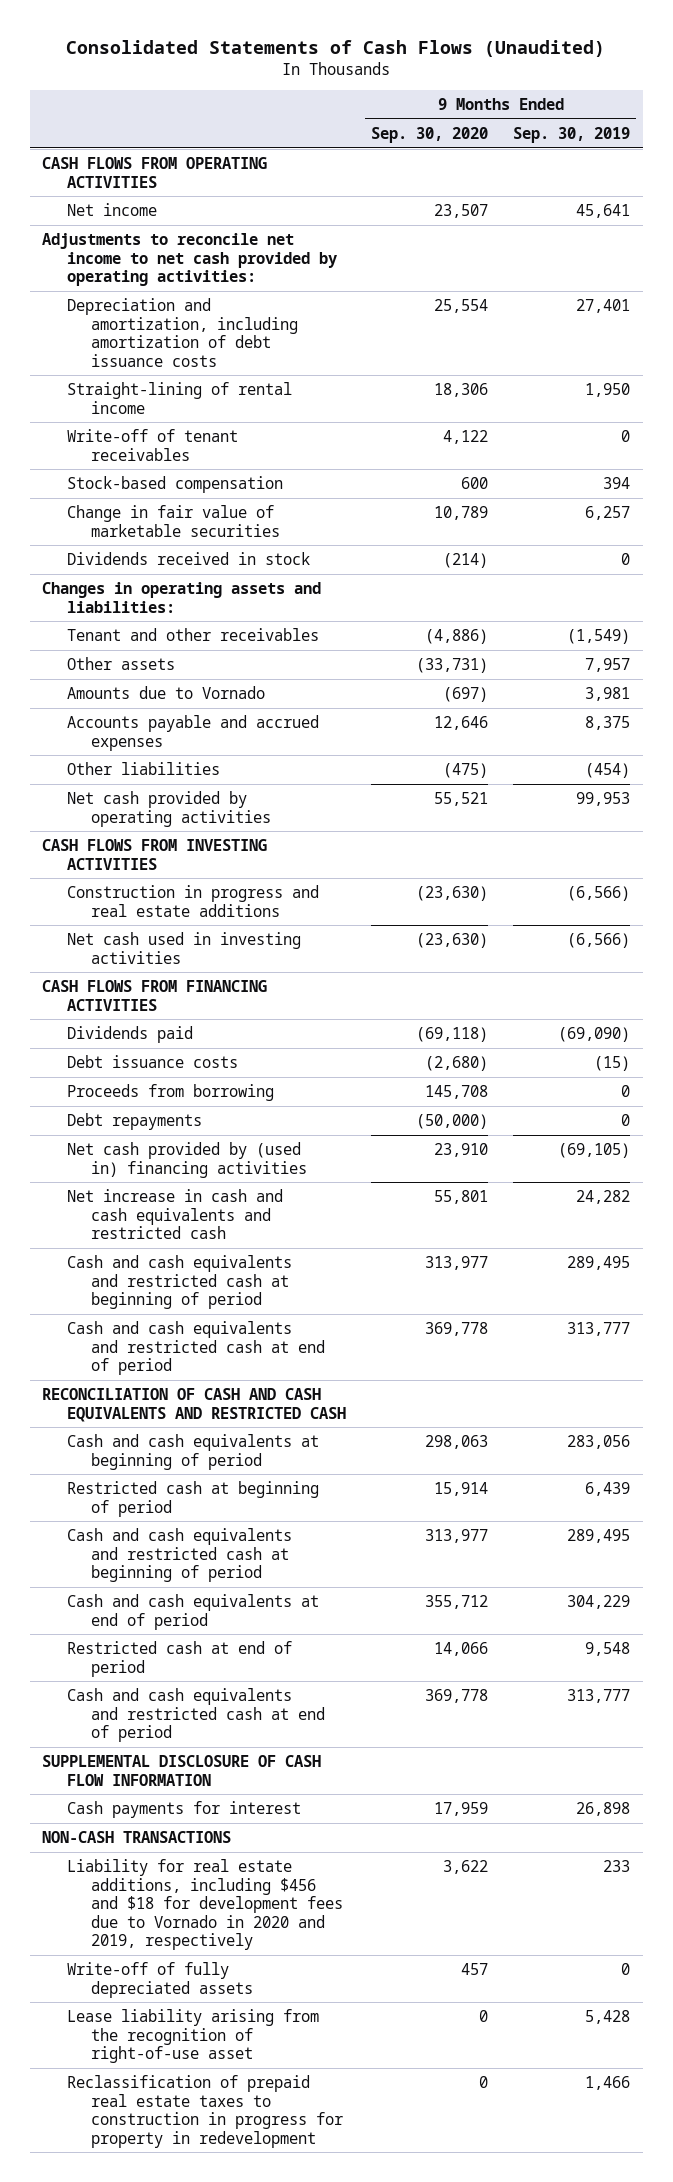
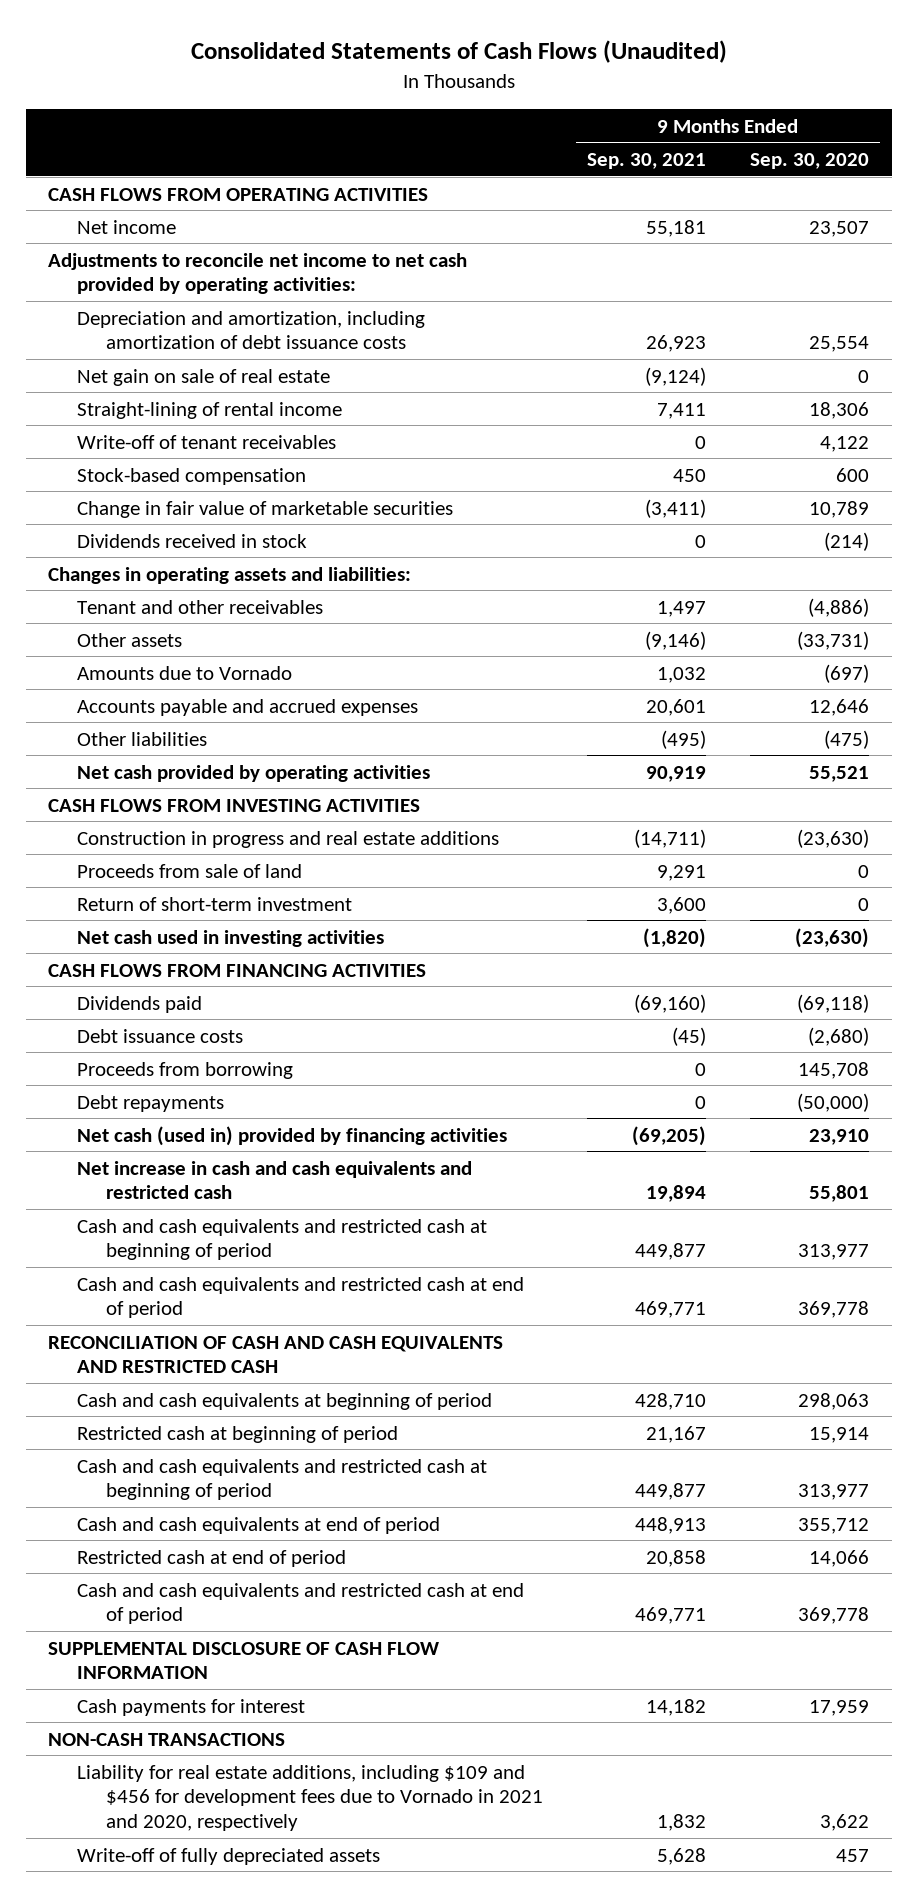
- | 9 Months Ended Sep. 30, 2020 | 9 Months Ended Sep. 30, 2019
+ | 9 Months Ended Sep. 30, 2021 | 9 Months Ended Sep. 30, 2020
+ Net gain on sale of real estate | (9,124) | 0
+ Proceeds from sale of land | 9,291 | 0
+ Return of short-term investment | 3,600 | 0
- Net cash provided by (used in) financing activities | 23,910 | (69,105)
+ Net cash (used in) provided by financing activities | (69,205) | 23,910
- Liability for real estate additions, including $456 and $18 for development fees due to Vornado in 2020 and 2019, respectively | 3,622 | 233
+ Liability for real estate additions, including $109 and $456 for development fees due to Vornado in 2021 and 2020, respectively | 1,832 | 3,622
- Lease liability arising from the recognition of right-of-use asset | 0 | 5,428
- Reclassification of prepaid real estate taxes to construction in progress for property in redevelopment | 0 | 1,466

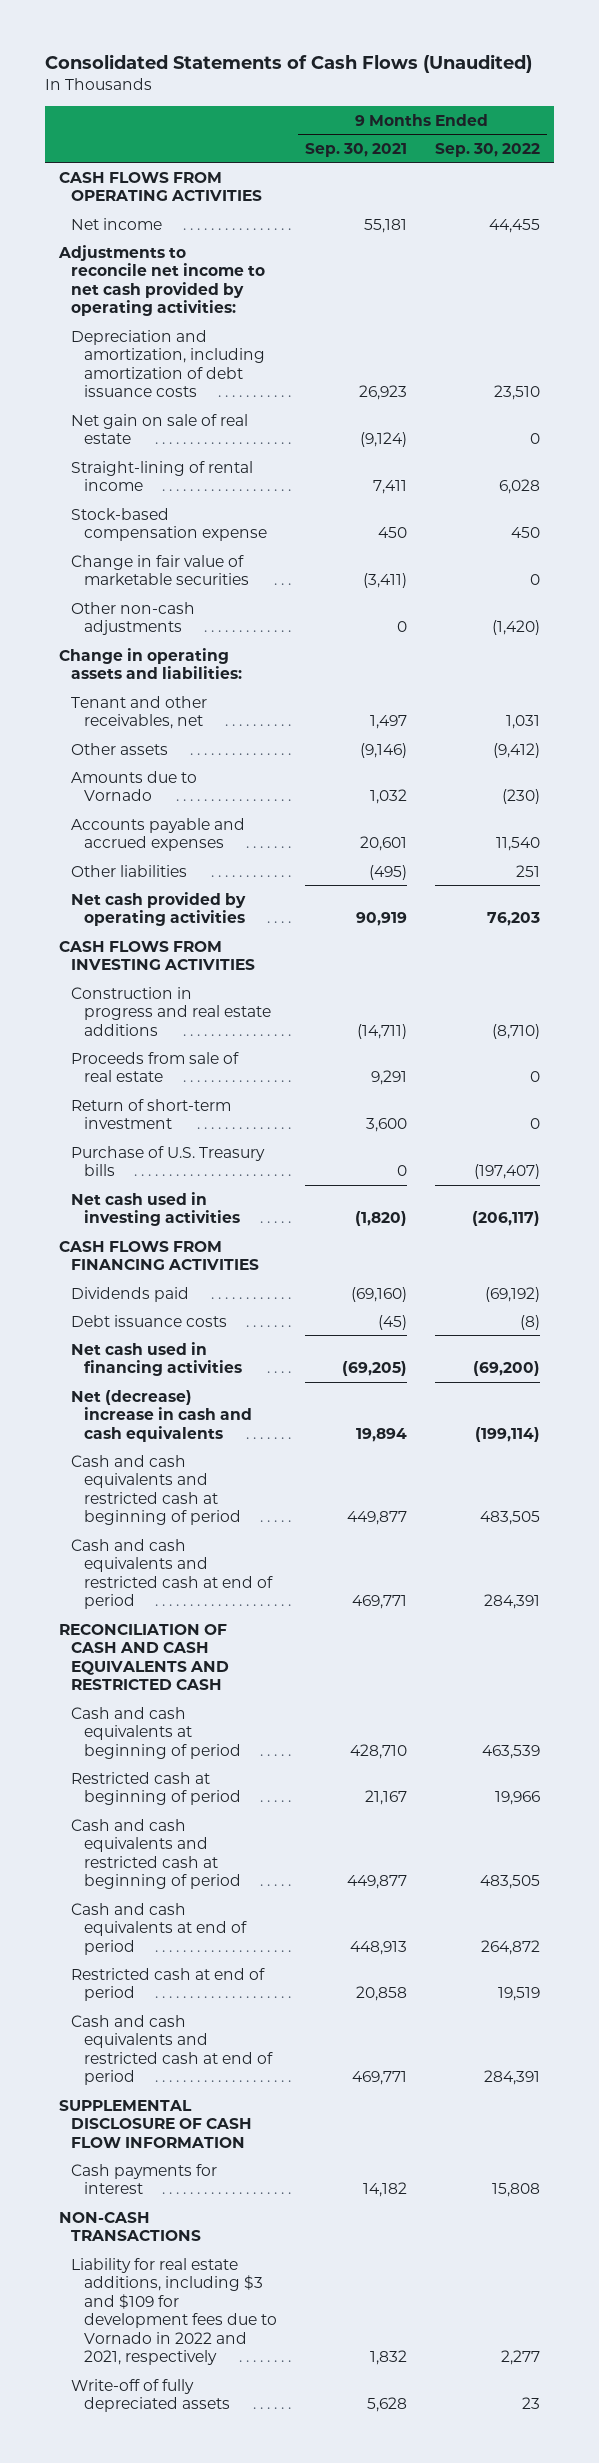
- | 9 Months Ended Sep. 30, 2021 | 9 Months Ended Sep. 30, 2020
+ | 9 Months Ended Sep. 30, 2021 | 9 Months Ended Sep. 30, 2022
- Write-off of tenant receivables | 0 | 4,122
- Stock-based compensation | 450 | 600
+ Stock-based compensation expense | 450 | 450
- Dividends received in stock | 0 | (214)
- Changes in operating assets and liabilities:
- Tenant and other receivables | 1,497 | (4,886)
+ Other non-cash adjustments | 0 | (1,420)
+ Change in operating assets and liabilities:
+ Tenant and other receivables, net | 1,497 | 1,031
- Proceeds from sale of land | 9,291 | 0
+ Proceeds from sale of real estate | 9,291 | 0
+ Purchase of U.S. Treasury bills | 0 | (197,407)
- Proceeds from borrowing | 0 | 145,708
- Debt repayments | 0 | (50,000)
- Net cash (used in) provided by financing activities | (69,205) | 23,910
- Net increase in cash and cash equivalents and restricted cash | 19,894 | 55,801
+ Net cash used in financing activities | (69,205) | (69,200)
+ Net (decrease) increase in cash and cash equivalents | 19,894 | (199,114)
- Liability for real estate additions, including $109 and $456 for development fees due to Vornado in 2021 and 2020, respectively | 1,832 | 3,622
+ Liability for real estate additions, including $3 and $109 for development fees due to Vornado in 2022 and 2021, respectively | 1,832 | 2,277

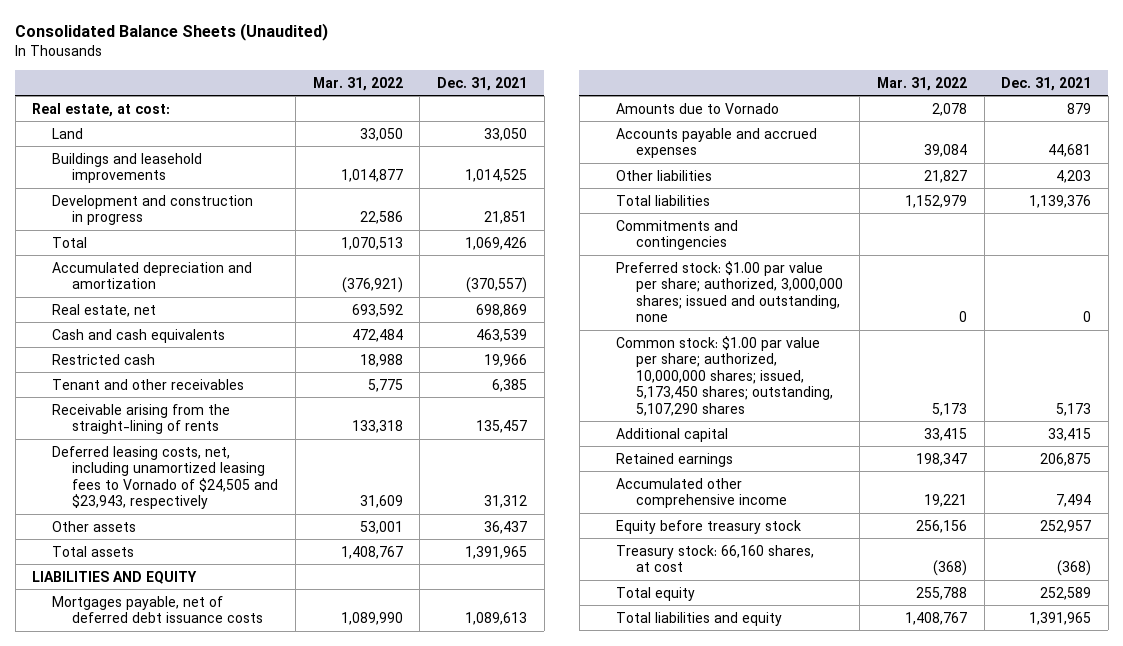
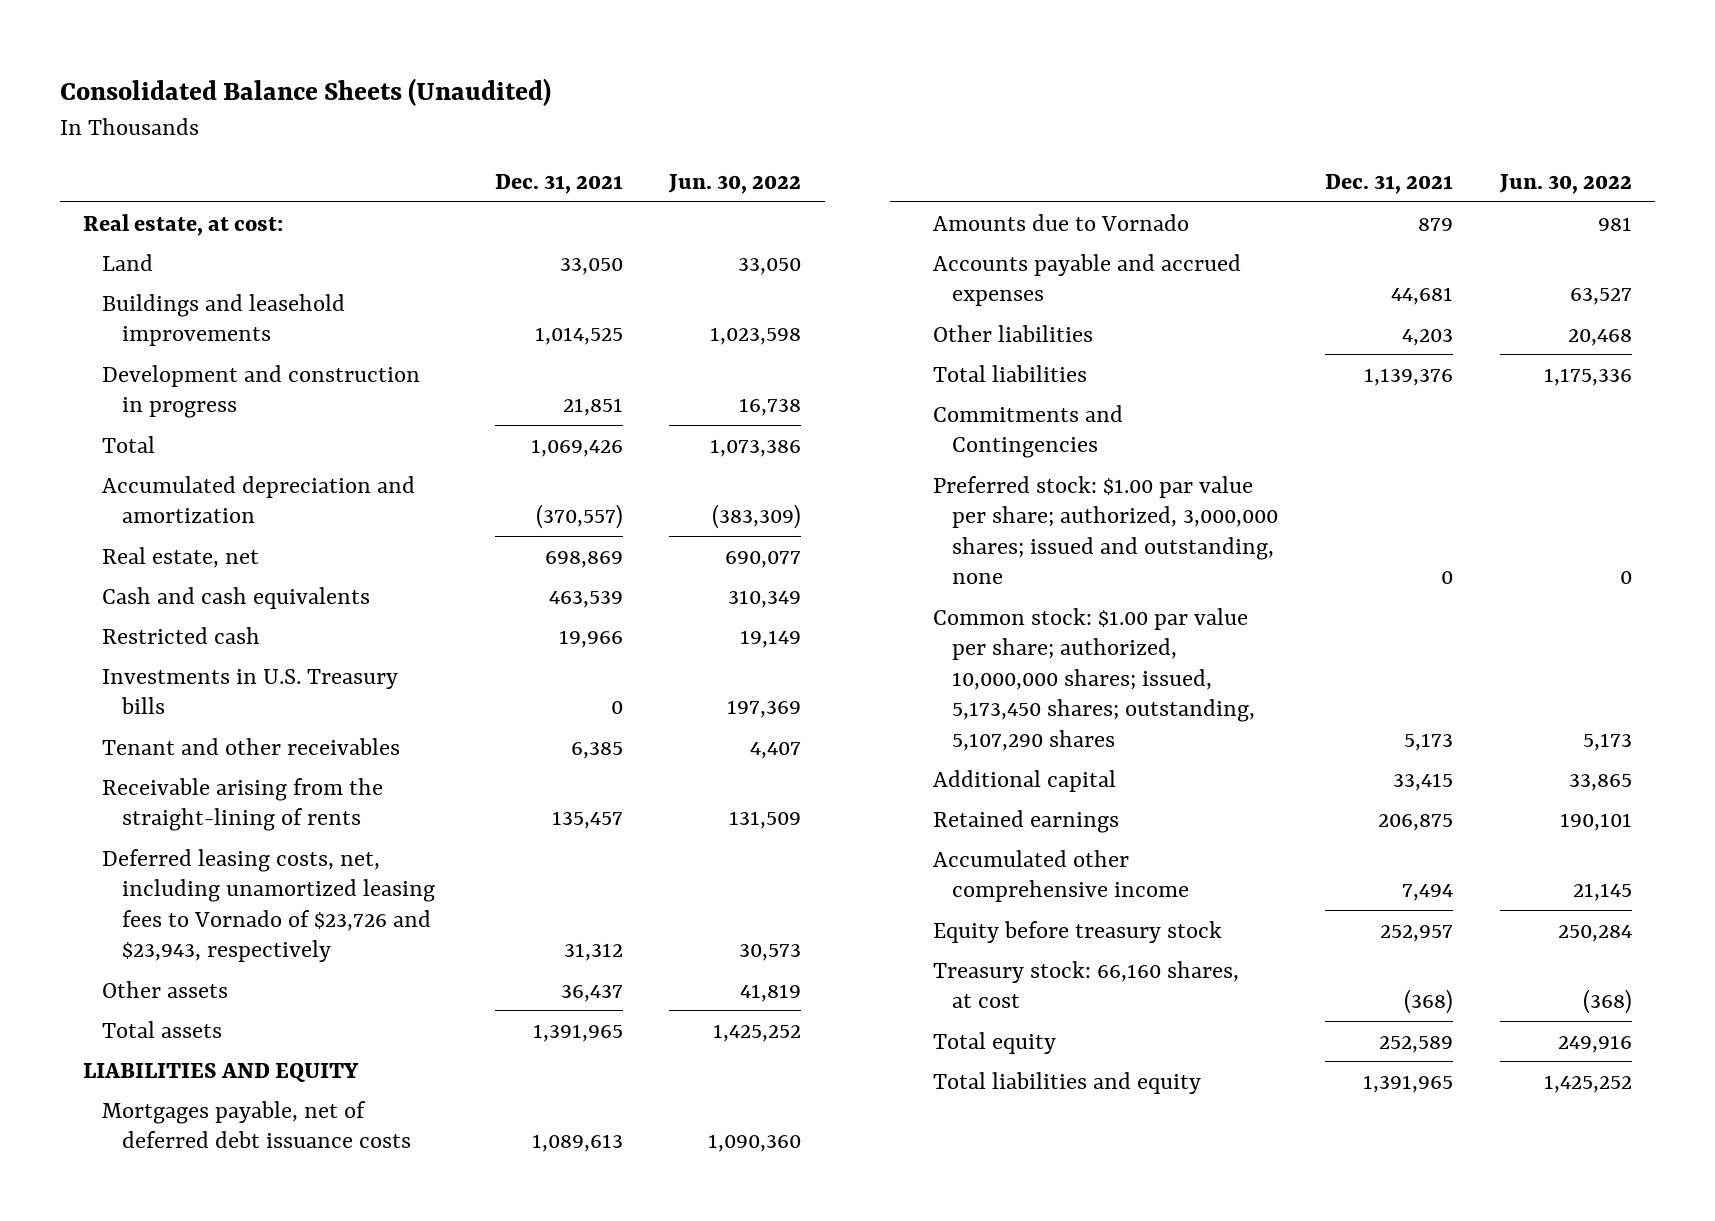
- | Mar. 31, 2022 | Dec. 31, 2021
+ | Dec. 31, 2021 | Jun. 30, 2022
+ Investments in U.S. Treasury bills | 0 | 197,369
- Deferred leasing costs, net, including unamortized leasing fees to Vornado of $24,505 and $23,943, respectively | 31,609 | 31,312
+ Deferred leasing costs, net, including unamortized leasing fees to Vornado of $23,726 and $23,943, respectively | 31,312 | 30,573
- Commitments and contingencies
+ Commitments and Contingencies

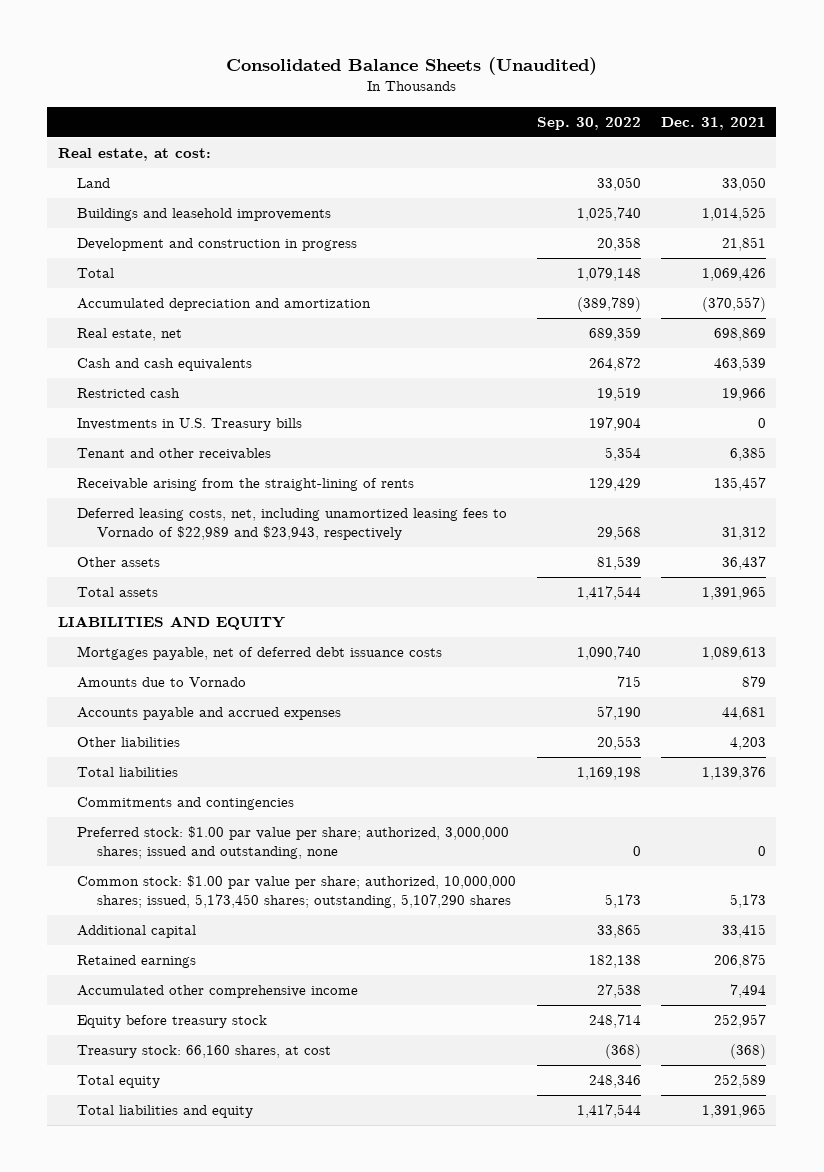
- | Dec. 31, 2021 | Jun. 30, 2022
+ | Sep. 30, 2022 | Dec. 31, 2021
- Deferred leasing costs, net, including unamortized leasing fees to Vornado of $23,726 and $23,943, respectively | 31,312 | 30,573
+ Deferred leasing costs, net, including unamortized leasing fees to Vornado of $22,989 and $23,943, respectively | 29,568 | 31,312
- Commitments and Contingencies
+ Commitments and contingencies

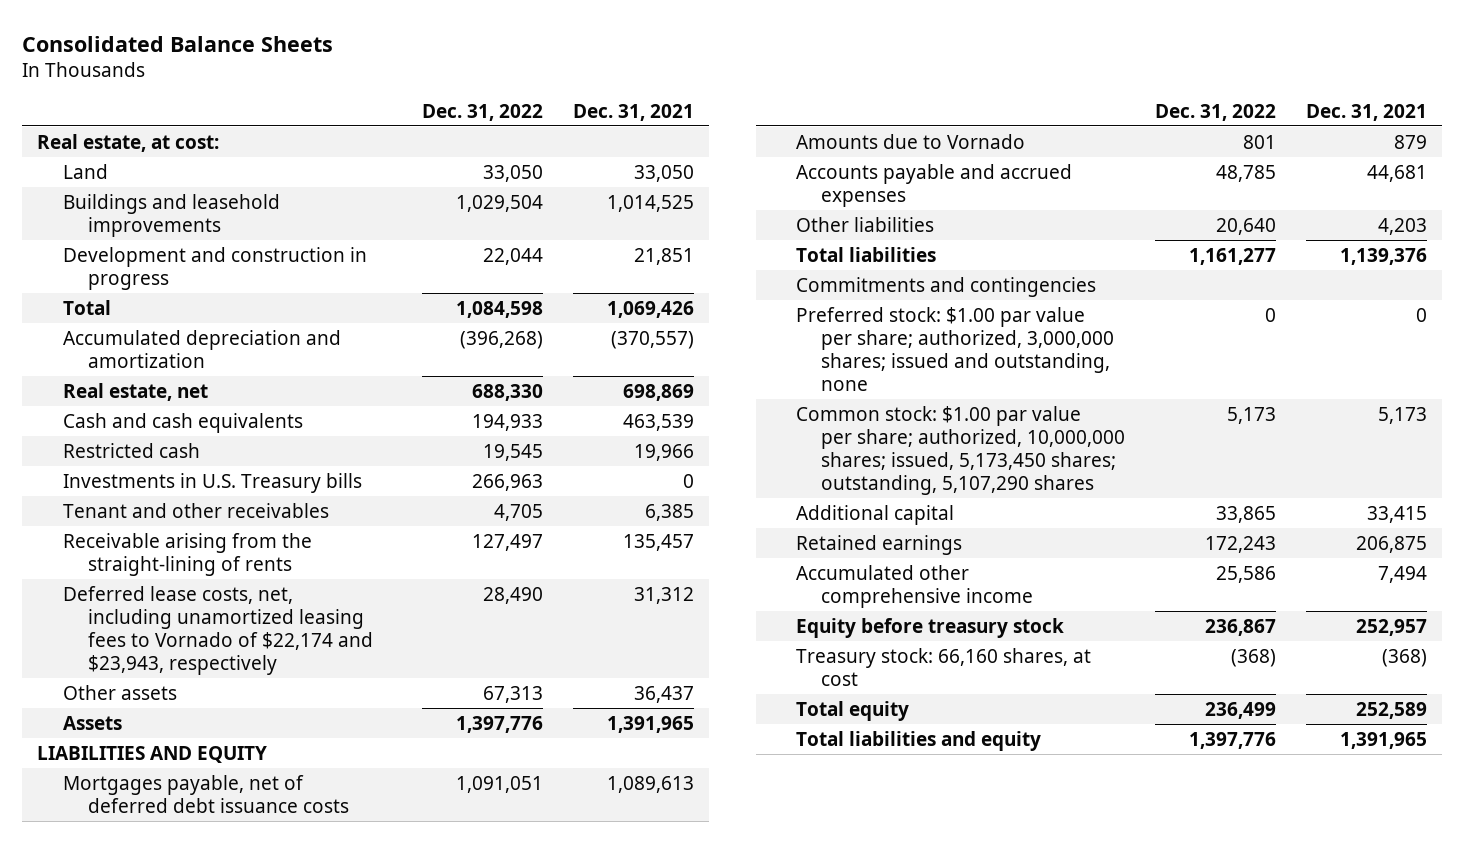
- Consolidated Balance Sheets (Unaudited)
+ Consolidated Balance Sheets
- | Sep. 30, 2022 | Dec. 31, 2021
+ | Dec. 31, 2022 | Dec. 31, 2021
- Deferred leasing costs, net, including unamortized leasing fees to Vornado of $22,989 and $23,943, respectively | 29,568 | 31,312
+ Deferred lease costs, net, including unamortized leasing fees to Vornado of $22,174 and $23,943, respectively | 28,490 | 31,312
- Total assets | 1,417,544 | 1,391,965
+ Assets | 1,397,776 | 1,391,965

